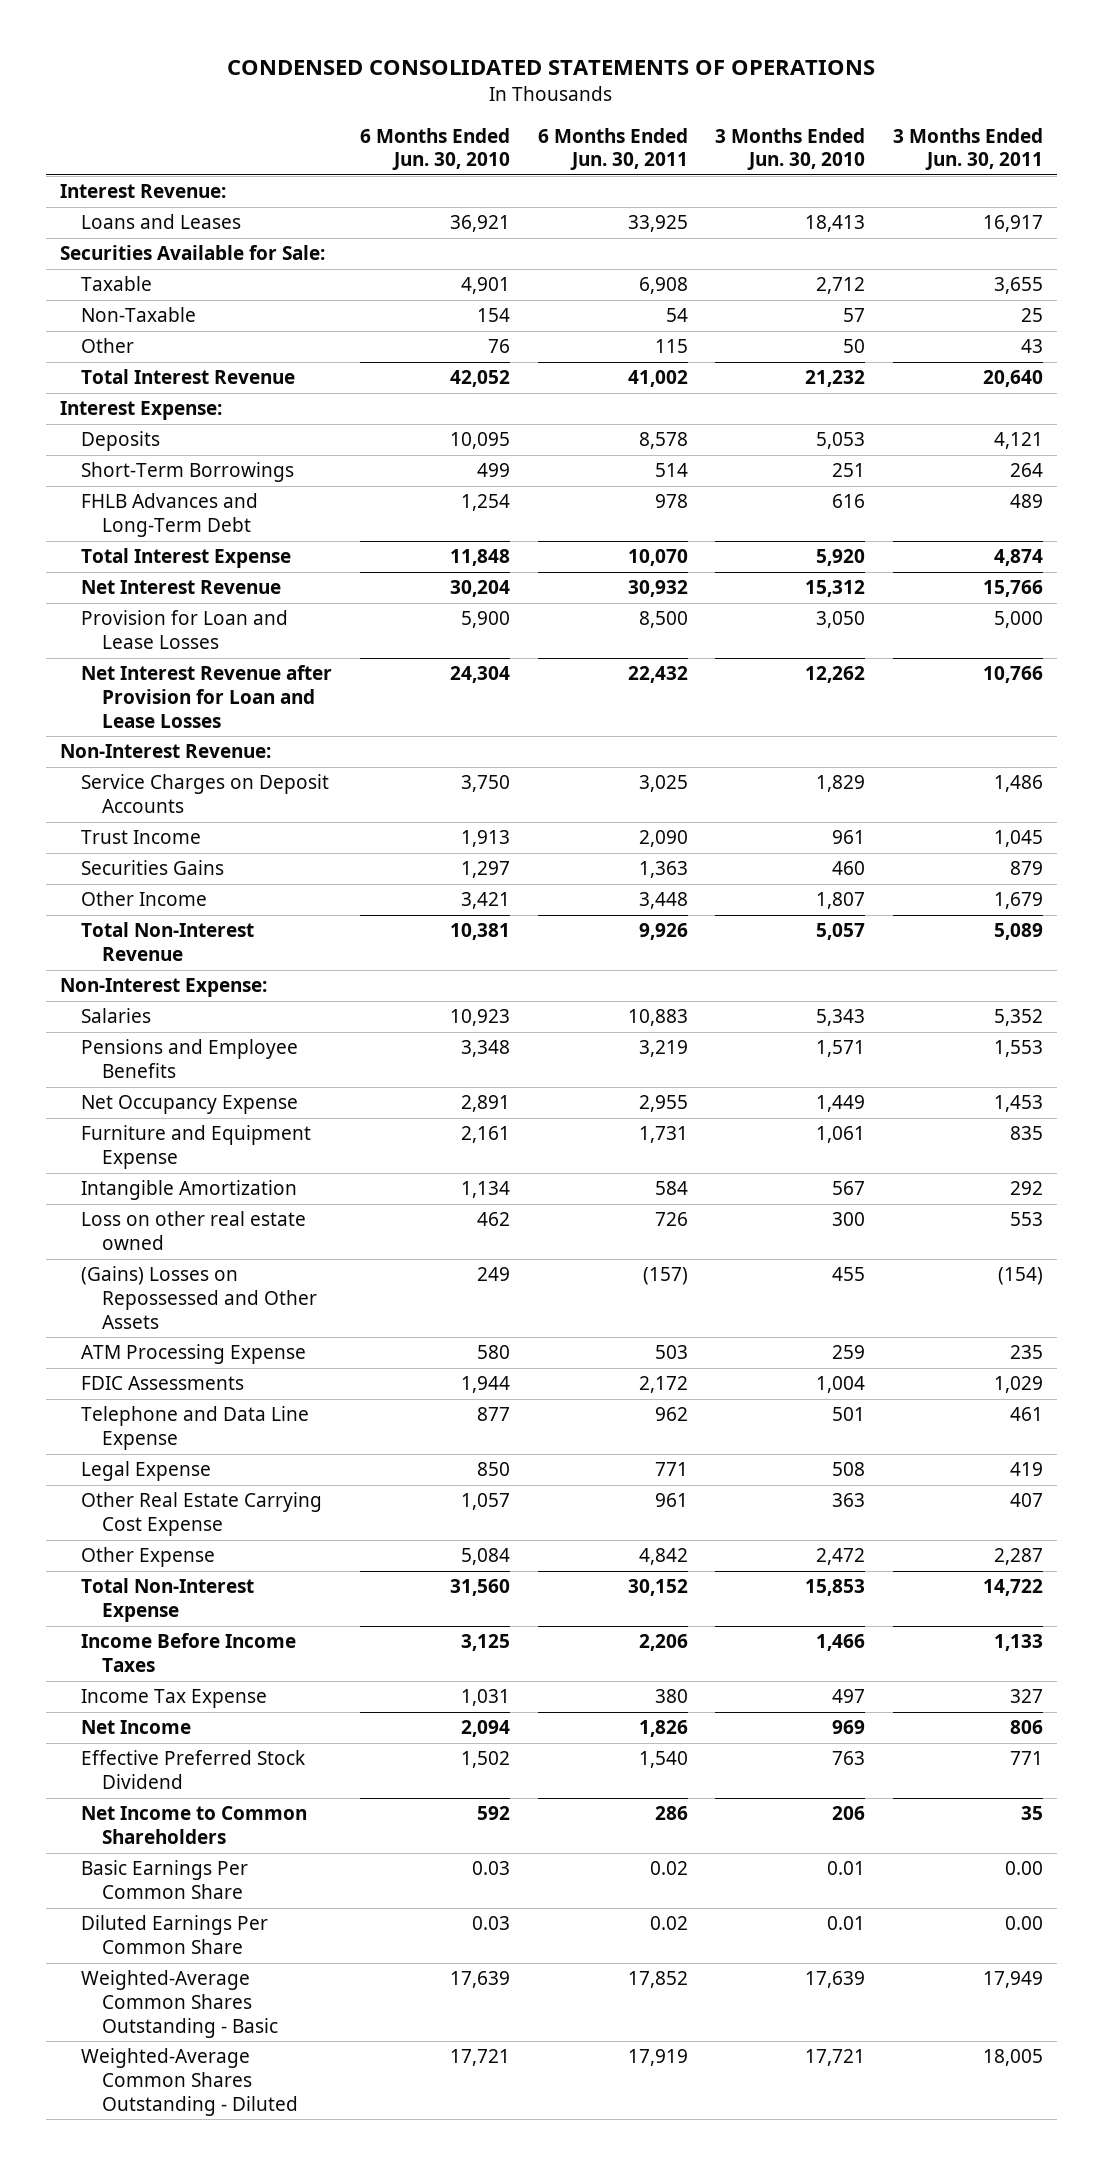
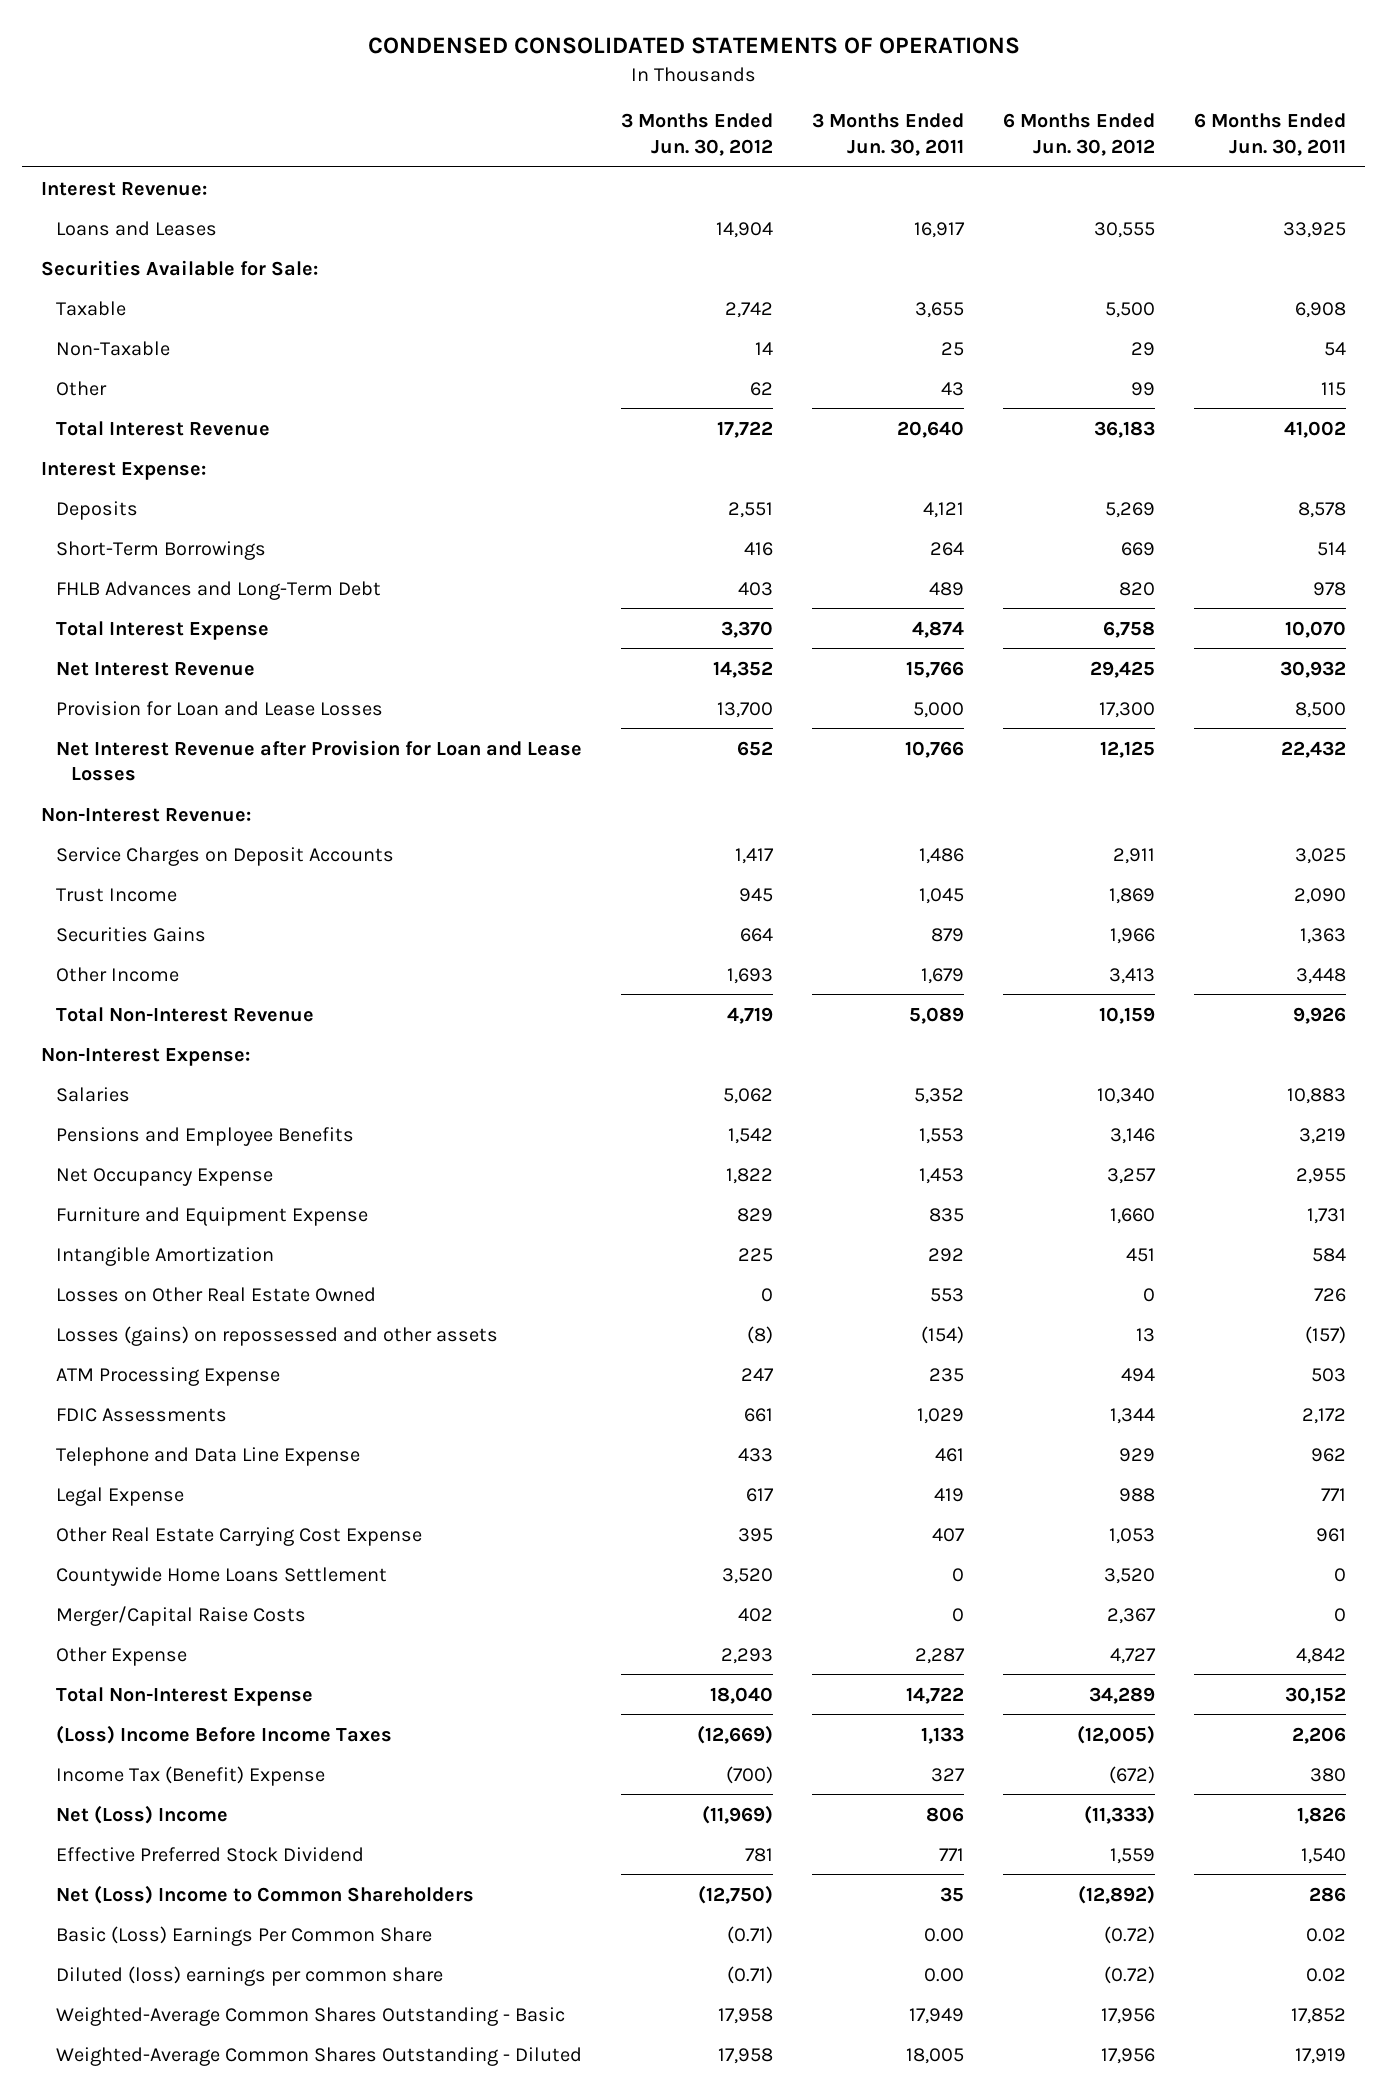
- | 6 Months Ended Jun. 30, 2010 | 6 Months Ended Jun. 30, 2011 | 3 Months Ended Jun. 30, 2010 | 3 Months Ended Jun. 30, 2011
+ | 3 Months Ended Jun. 30, 2012 | 3 Months Ended Jun. 30, 2011 | 6 Months Ended Jun. 30, 2012 | 6 Months Ended Jun. 30, 2011
- Loss on other real estate owned | 462 | 726 | 300 | 553
- (Gains) Losses on Repossessed and Other Assets | 249 | (157) | 455 | (154)
+ Losses on Other Real Estate Owned | 0 | 553 | 0 | 726
+ Losses (gains) on repossessed and other assets | (8) | (154) | 13 | (157)
+ Countywide Home Loans Settlement | 3,520 | 0 | 3,520 | 0
+ Merger/Capital Raise Costs | 402 | 0 | 2,367 | 0
- Income Before Income Taxes | 3,125 | 2,206 | 1,466 | 1,133
- Income Tax Expense | 1,031 | 380 | 497 | 327
- Net Income | 2,094 | 1,826 | 969 | 806
+ (Loss) Income Before Income Taxes | (12,669) | 1,133 | (12,005) | 2,206
+ Income Tax (Benefit) Expense | (700) | 327 | (672) | 380
+ Net (Loss) Income | (11,969) | 806 | (11,333) | 1,826
- Net Income to Common Shareholders | 592 | 286 | 206 | 35
- Basic Earnings Per Common Share | 0.03 | 0.02 | 0.01 | 0.00
- Diluted Earnings Per Common Share | 0.03 | 0.02 | 0.01 | 0.00
+ Net (Loss) Income to Common Shareholders | (12,750) | 35 | (12,892) | 286
+ Basic (Loss) Earnings Per Common Share | (0.71) | 0.00 | (0.72) | 0.02
+ Diluted (loss) earnings per common share | (0.71) | 0.00 | (0.72) | 0.02

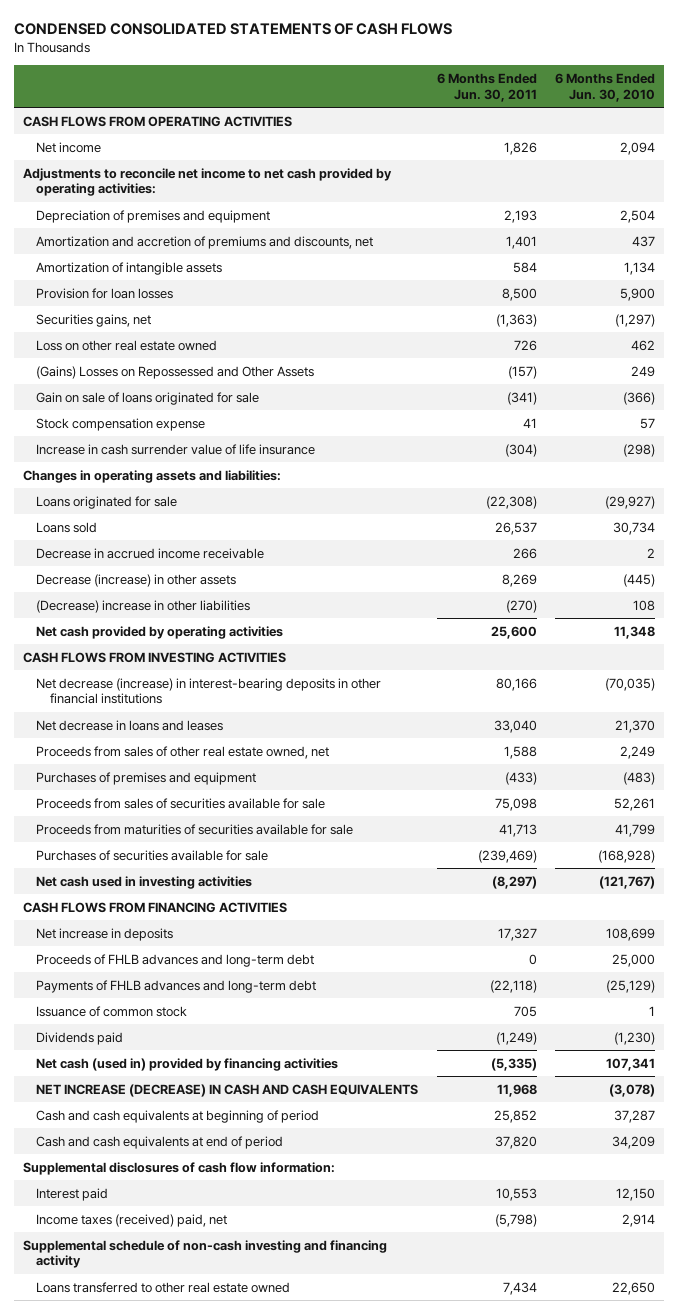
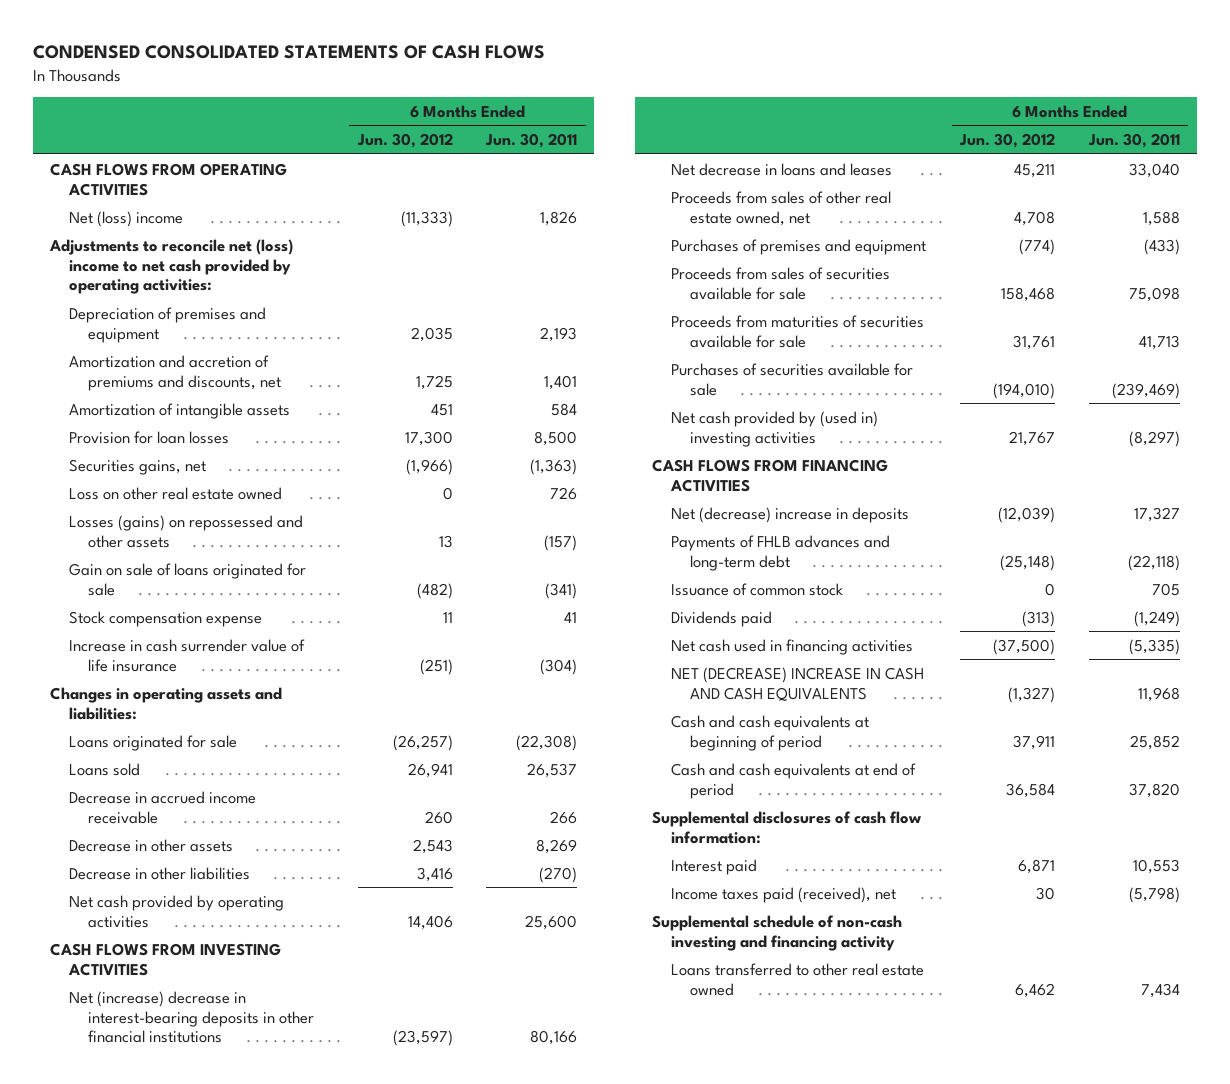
- | 6 Months Ended Jun. 30, 2011 | 6 Months Ended Jun. 30, 2010
+ | 6 Months Ended Jun. 30, 2012 | 6 Months Ended Jun. 30, 2011
- Net income | 1,826 | 2,094
- Adjustments to reconcile net income to net cash provided by operating activities:
+ Net (loss) income | (11,333) | 1,826
+ Adjustments to reconcile net (loss) income to net cash provided by operating activities:
- (Gains) Losses on Repossessed and Other Assets | (157) | 249
+ Losses (gains) on repossessed and other assets | 13 | (157)
- Decrease (increase) in other assets | 8,269 | (445)
- (Decrease) increase in other liabilities | (270) | 108
+ Decrease in other assets | 2,543 | 8,269
+ Decrease in other liabilities | 3,416 | (270)
- Net decrease (increase) in interest-bearing deposits in other financial institutions | 80,166 | (70,035)
+ Net (increase) decrease in interest-bearing deposits in other financial institutions | (23,597) | 80,166
- Net cash used in investing activities | (8,297) | (121,767)
+ Net cash provided by (used in) investing activities | 21,767 | (8,297)
- Net increase in deposits | 17,327 | 108,699
- Proceeds of FHLB advances and long-term debt | 0 | 25,000
+ Net (decrease) increase in deposits | (12,039) | 17,327
- Net cash (used in) provided by financing activities | (5,335) | 107,341
- NET INCREASE (DECREASE) IN CASH AND CASH EQUIVALENTS | 11,968 | (3,078)
+ Net cash used in financing activities | (37,500) | (5,335)
+ NET (DECREASE) INCREASE IN CASH AND CASH EQUIVALENTS | (1,327) | 11,968
- Income taxes (received) paid, net | (5,798) | 2,914
+ Income taxes paid (received), net | 30 | (5,798)

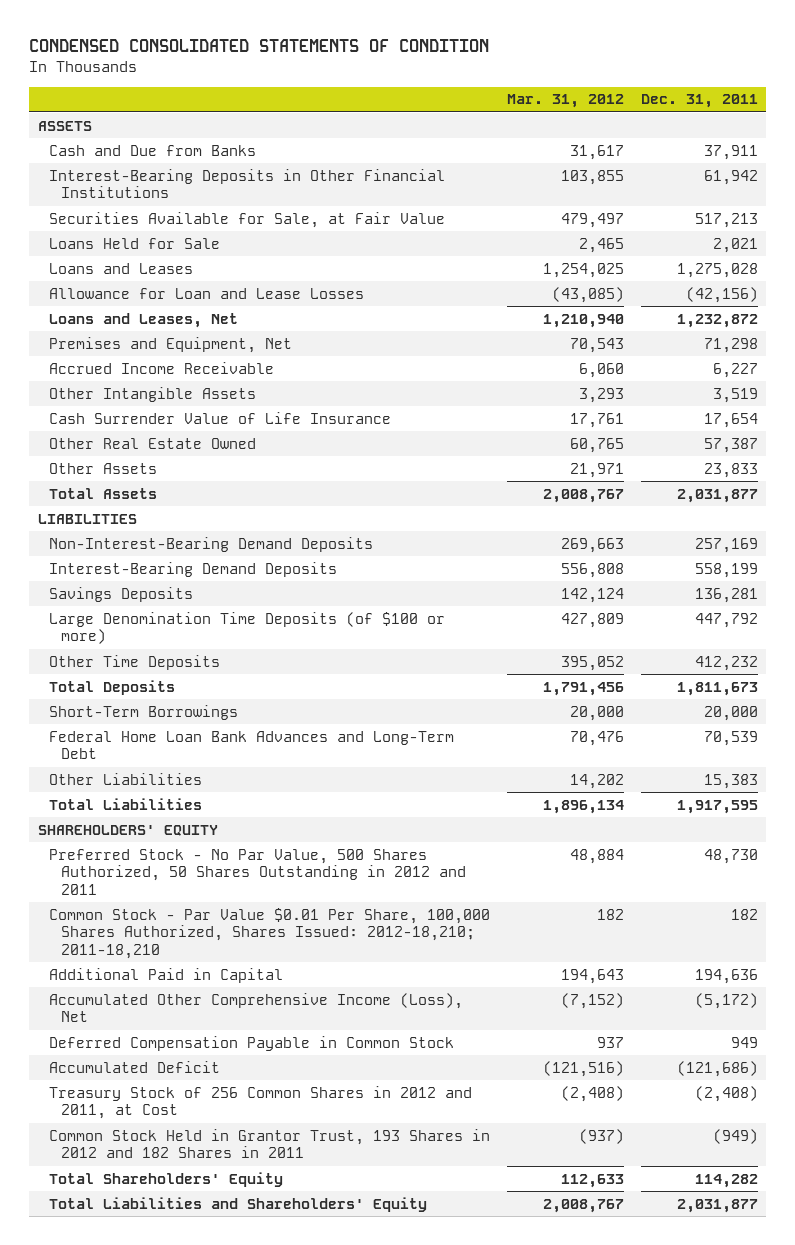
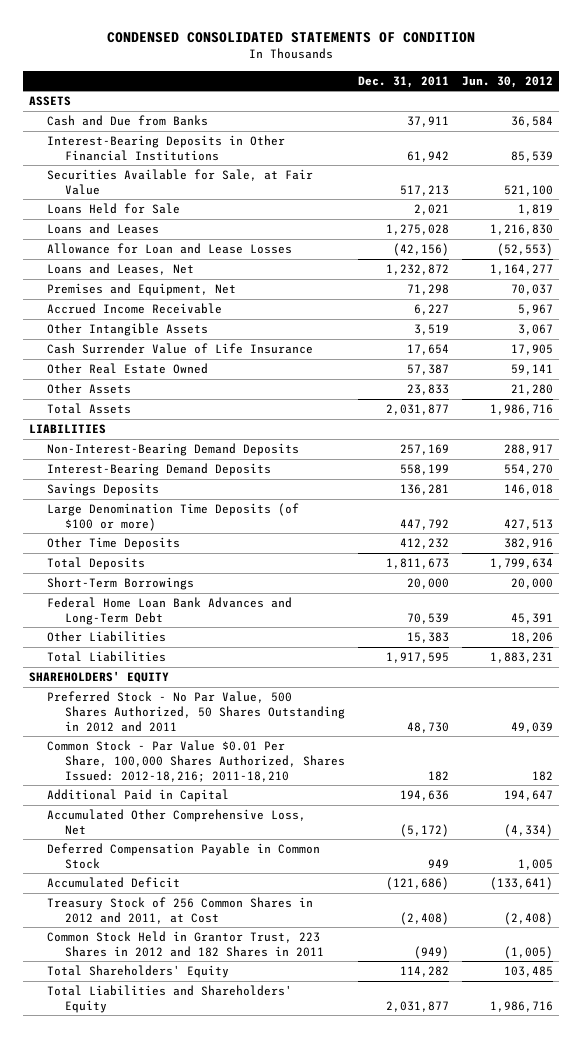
- | Mar. 31, 2012 | Dec. 31, 2011
+ | Dec. 31, 2011 | Jun. 30, 2012
- Common Stock - Par Value $0.01 Per Share, 100,000 Shares Authorized, Shares Issued: 2012-18,210; 2011-18,210 | 182 | 182
+ Common Stock - Par Value $0.01 Per Share, 100,000 Shares Authorized, Shares Issued: 2012-18,216; 2011-18,210 | 182 | 182
- Accumulated Other Comprehensive Income (Loss), Net | (7,152) | (5,172)
+ Accumulated Other Comprehensive Loss, Net | (5,172) | (4,334)
- Common Stock Held in Grantor Trust, 193 Shares in 2012 and 182 Shares in 2011 | (937) | (949)
+ Common Stock Held in Grantor Trust, 223 Shares in 2012 and 182 Shares in 2011 | (949) | (1,005)

